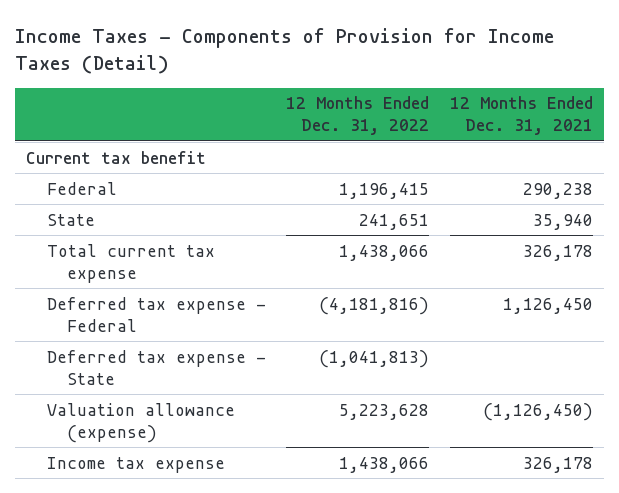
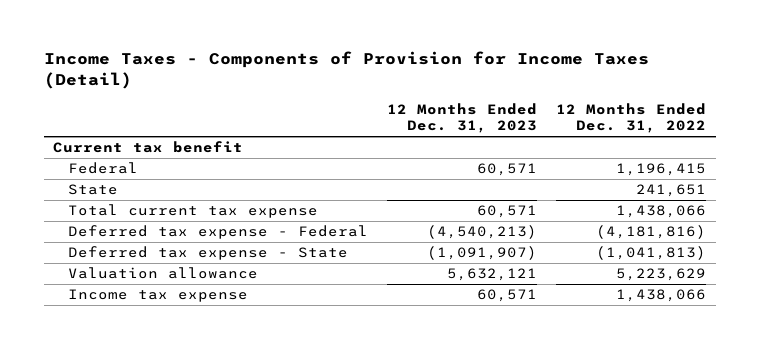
- | 12 Months Ended Dec. 31, 2022 | 12 Months Ended Dec. 31, 2021
+ | 12 Months Ended Dec. 31, 2023 | 12 Months Ended Dec. 31, 2022
- Valuation allowance (expense) | 5,223,628 | (1,126,450)
+ Valuation allowance | 5,632,121 | 5,223,629

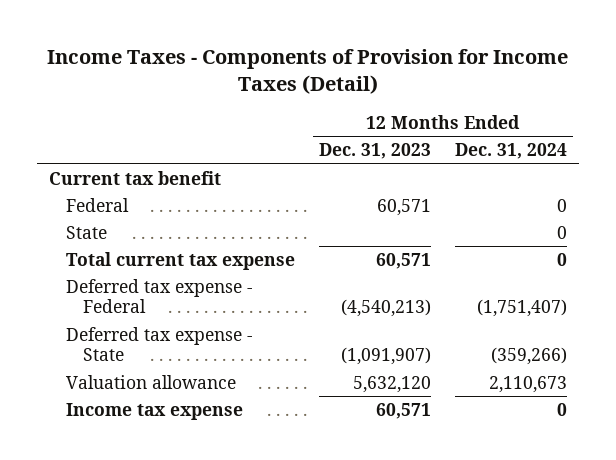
- | 12 Months Ended Dec. 31, 2023 | 12 Months Ended Dec. 31, 2022
+ | 12 Months Ended Dec. 31, 2023 | 12 Months Ended Dec. 31, 2024
- Valuation allowance | 5,632,121 | 5,223,629
+ Valuation allowance | 5,632,120 | 2,110,673

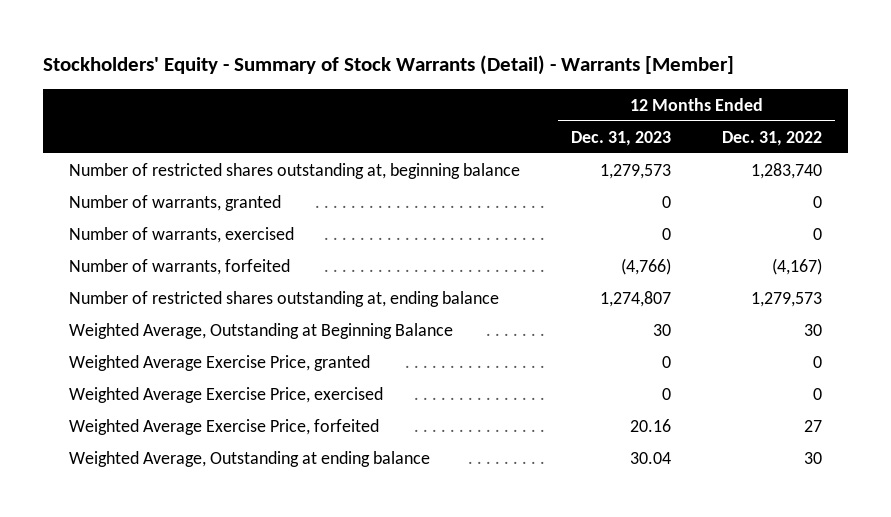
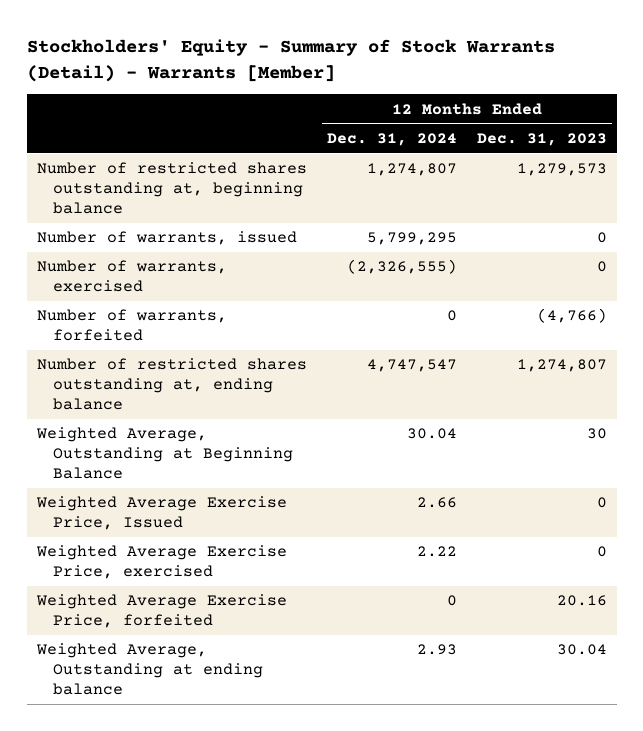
- | 12 Months Ended Dec. 31, 2023 | 12 Months Ended Dec. 31, 2022
+ | 12 Months Ended Dec. 31, 2024 | 12 Months Ended Dec. 31, 2023
- Number of warrants, granted | 0 | 0
+ Number of warrants, issued | 5,799,295 | 0
- Weighted Average Exercise Price, granted | 0 | 0
+ Weighted Average Exercise Price, Issued | 2.66 | 0

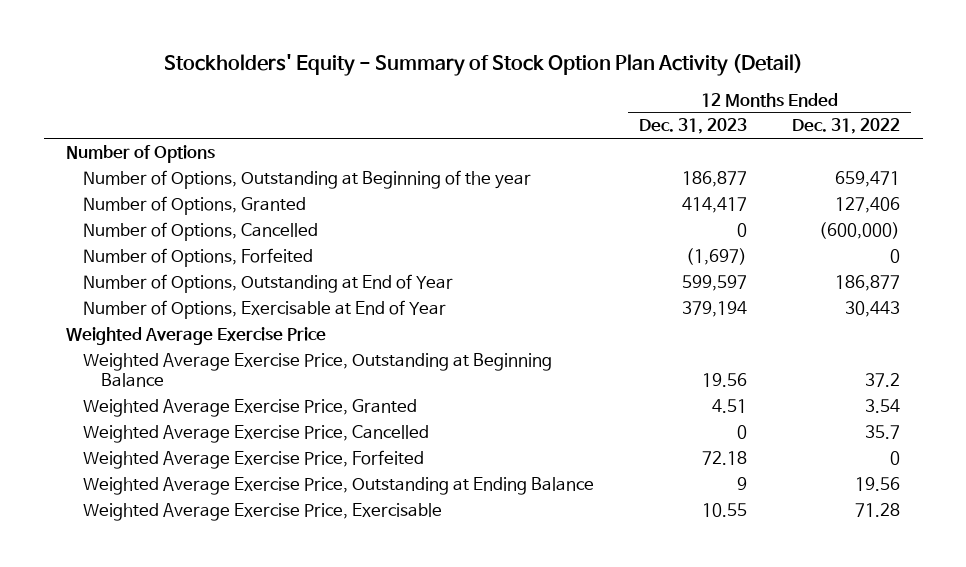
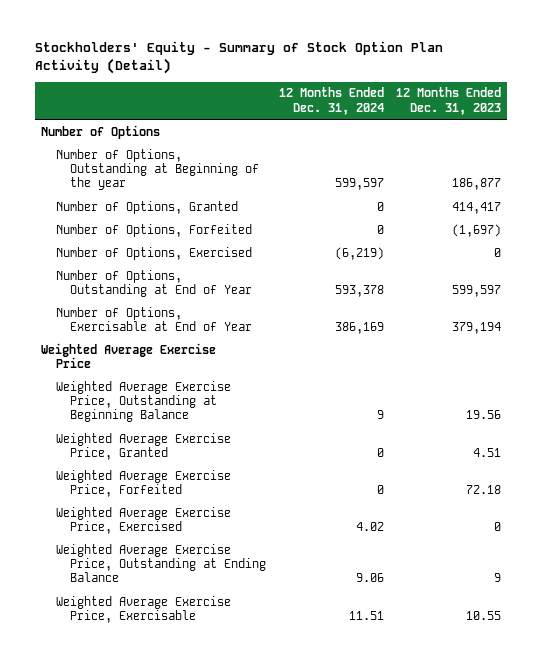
- | 12 Months Ended Dec. 31, 2023 | 12 Months Ended Dec. 31, 2022
+ | 12 Months Ended Dec. 31, 2024 | 12 Months Ended Dec. 31, 2023
- Number of Options, Cancelled | 0 | (600,000)
+ Number of Options, Exercised | (6,219) | 0
- Weighted Average Exercise Price, Cancelled | 0 | 35.7
+ Weighted Average Exercise Price, Exercised | 4.02 | 0

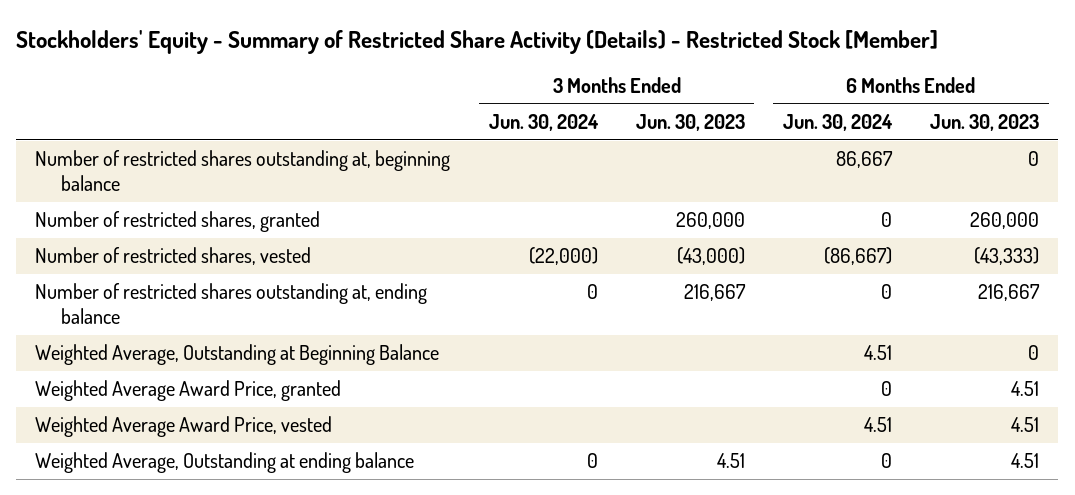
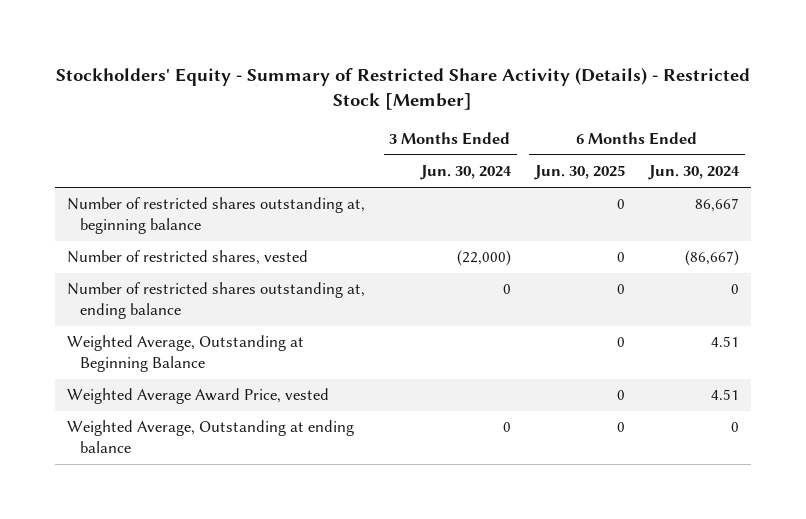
- | 3 Months Ended Jun. 30, 2024 | 3 Months Ended Jun. 30, 2023 | 6 Months Ended Jun. 30, 2024 | 6 Months Ended Jun. 30, 2023
+ | 3 Months Ended Jun. 30, 2024 | 6 Months Ended Jun. 30, 2025 | 6 Months Ended Jun. 30, 2024
- Number of restricted shares, granted | | 260,000 | 0 | 260,000
- Weighted Average Award Price, granted | | | 0 | 4.51

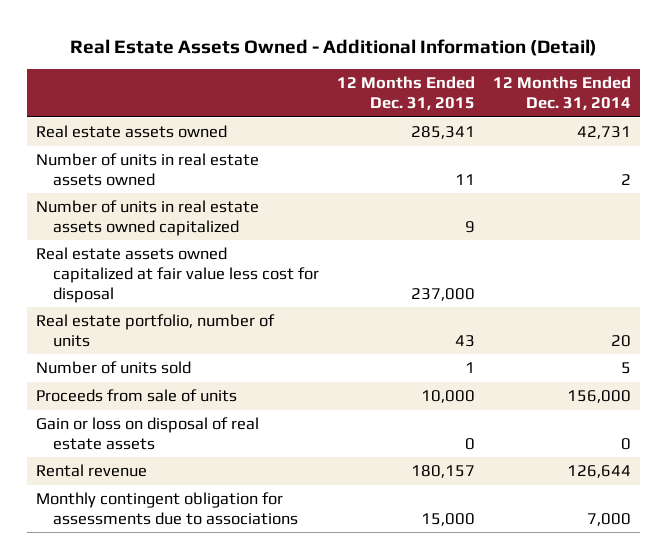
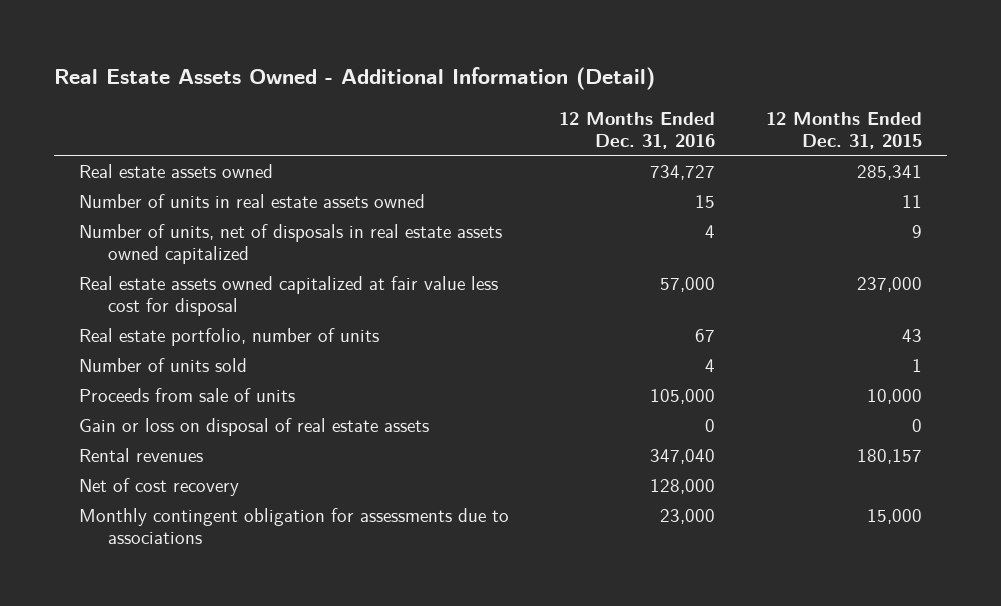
- | 12 Months Ended Dec. 31, 2015 | 12 Months Ended Dec. 31, 2014
+ | 12 Months Ended Dec. 31, 2016 | 12 Months Ended Dec. 31, 2015
- Number of units in real estate assets owned capitalized | 9 |
+ Number of units, net of disposals in real estate assets owned capitalized | 4 | 9
- Rental revenue | 180,157 | 126,644
+ Rental revenues | 347,040 | 180,157
+ Net of cost recovery | 128,000 |

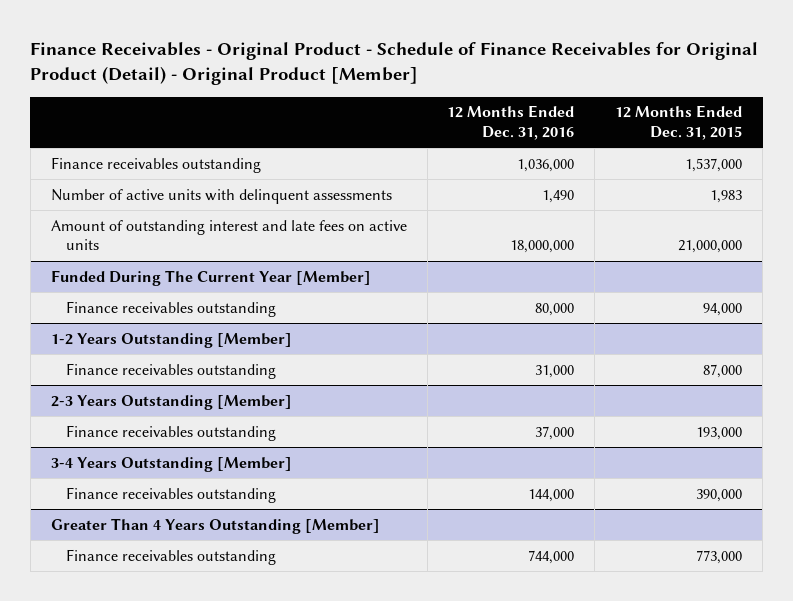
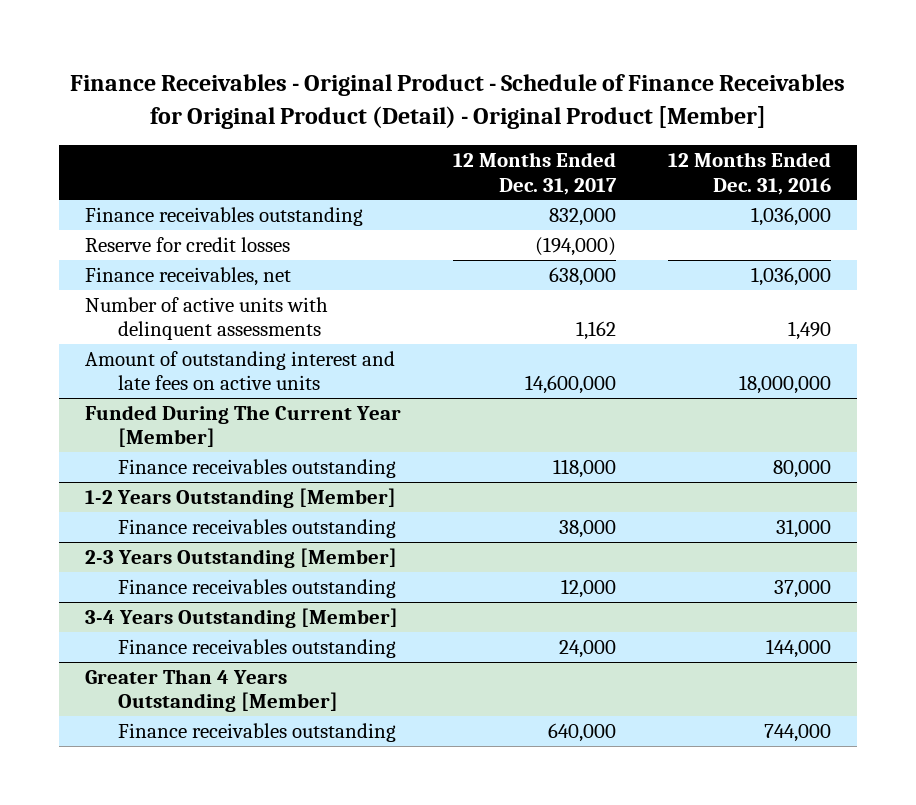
- | 12 Months Ended Dec. 31, 2016 | 12 Months Ended Dec. 31, 2015
+ | 12 Months Ended Dec. 31, 2017 | 12 Months Ended Dec. 31, 2016
+ Reserve for credit losses | (194,000) |
+ Finance receivables, net | 638,000 | 1,036,000

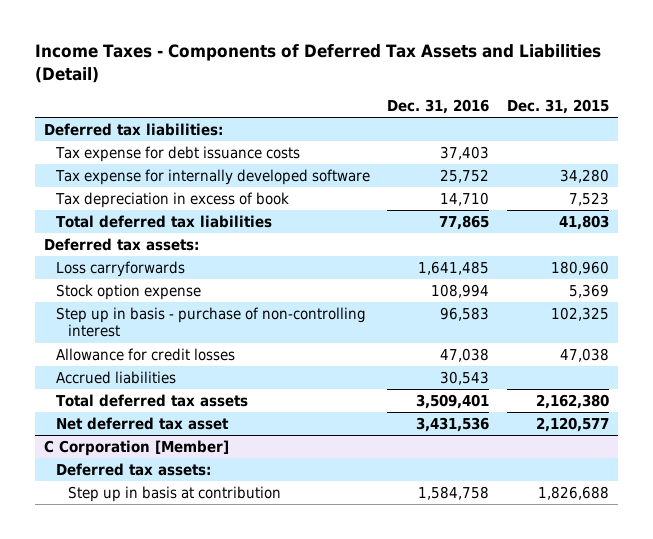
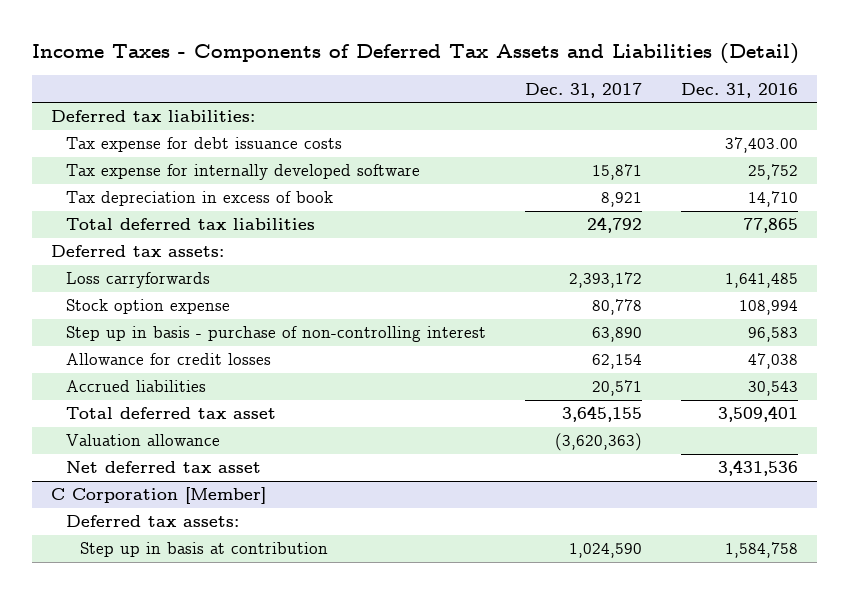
- | Dec. 31, 2016 | Dec. 31, 2015
+ | Dec. 31, 2017 | Dec. 31, 2016
- Tax expense for debt issuance costs | 37,403 |
+ Tax expense for debt issuance costs | | 37,403.00
- Total deferred tax assets | 3,509,401 | 2,162,380
+ Total deferred tax asset | 3,645,155 | 3,509,401
+ Valuation allowance | (3,620,363) |

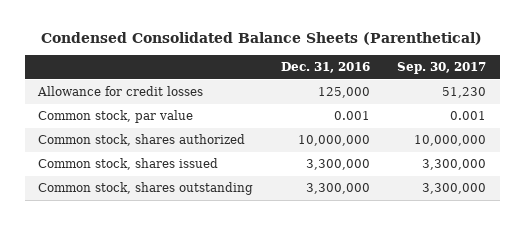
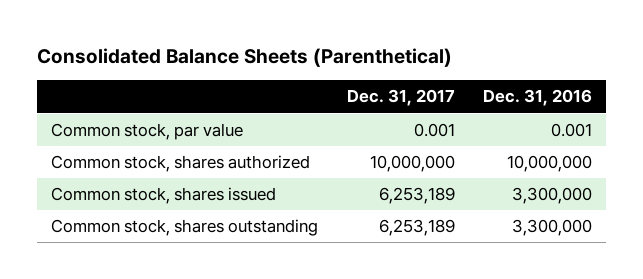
- Condensed Consolidated Balance Sheets (Parenthetical)
+ Consolidated Balance Sheets (Parenthetical)
- | Dec. 31, 2016 | Sep. 30, 2017
+ | Dec. 31, 2017 | Dec. 31, 2016
- Allowance for credit losses | 125,000 | 51,230

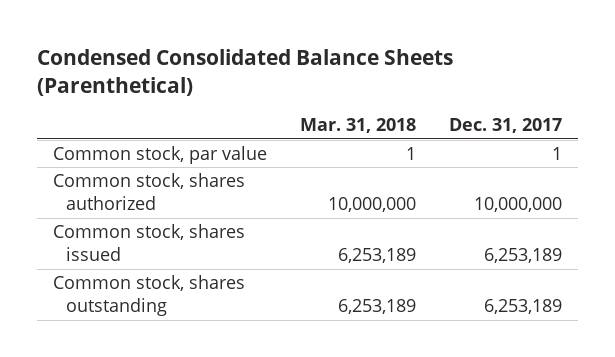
- Consolidated Balance Sheets (Parenthetical)
+ Condensed Consolidated Balance Sheets (Parenthetical)
- | Dec. 31, 2017 | Dec. 31, 2016
+ | Mar. 31, 2018 | Dec. 31, 2017
- Common stock, par value | 0.001 | 0.001
+ Common stock, par value | 1 | 1

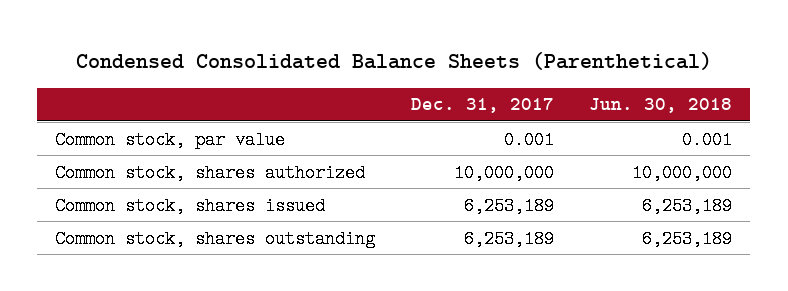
- | Mar. 31, 2018 | Dec. 31, 2017
+ | Dec. 31, 2017 | Jun. 30, 2018
- Common stock, par value | 1 | 1
+ Common stock, par value | 0.001 | 0.001

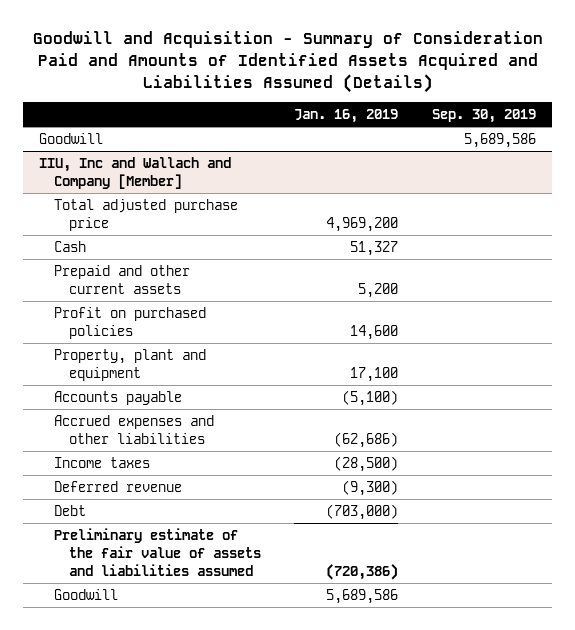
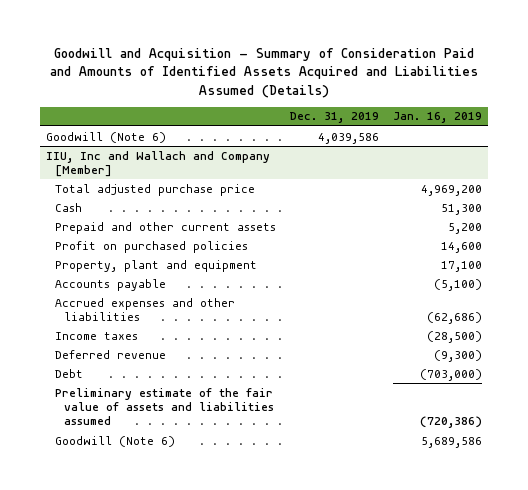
- | Jan. 16, 2019 | Sep. 30, 2019
+ | Dec. 31, 2019 | Jan. 16, 2019
- Goodwill | | 5,689,586
+ Goodwill (Note 6) | 4,039,586 |
@ IIU, Inc and Wallach and Company [Member]
- Cash | 51,327 |
+ Cash | | 51,300
- Goodwill | 5,689,586 |
+ Goodwill (Note 6) | | 5,689,586

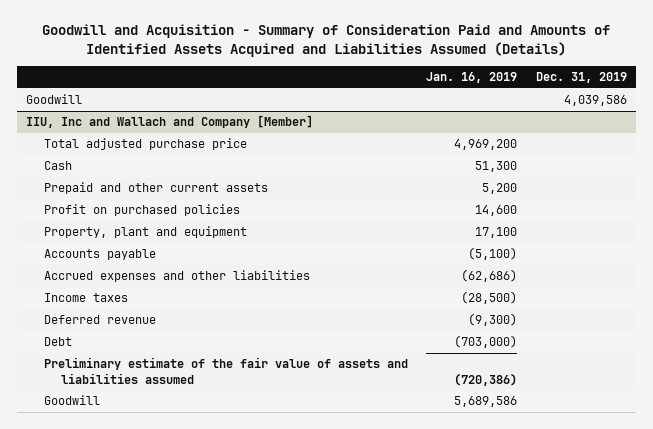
- | Dec. 31, 2019 | Jan. 16, 2019
+ | Jan. 16, 2019 | Dec. 31, 2019
- Goodwill (Note 6) | 4,039,586 |
+ Goodwill | | 4,039,586
@ IIU, Inc and Wallach and Company [Member]
- Goodwill (Note 6) | | 5,689,586
+ Goodwill | 5,689,586 |

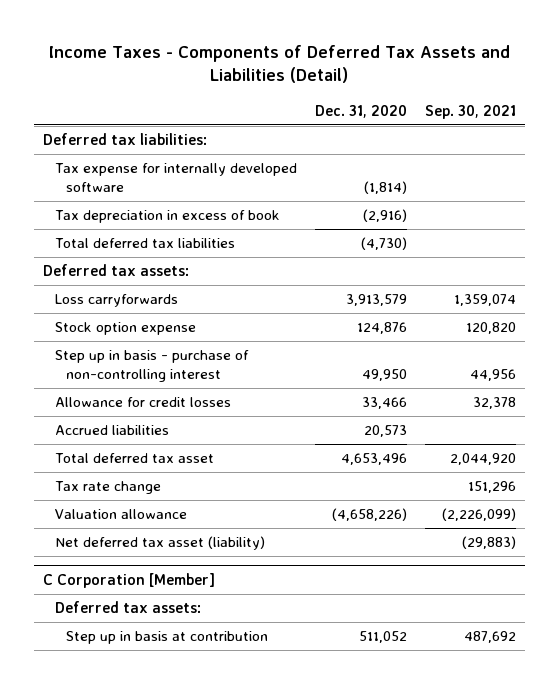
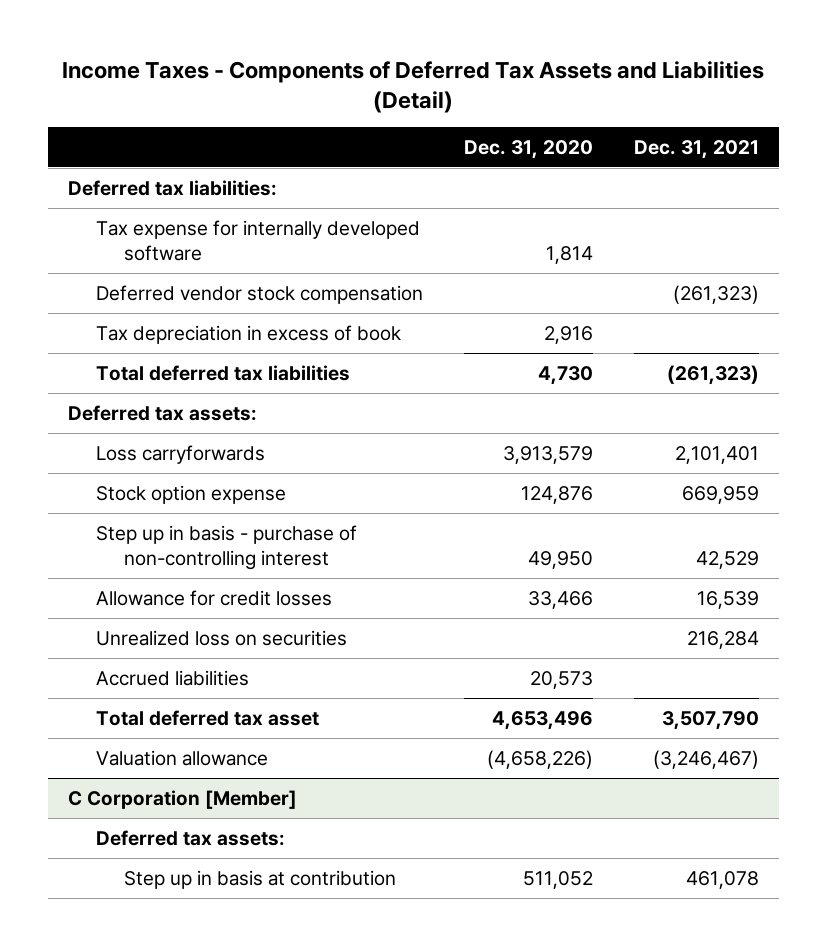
- | Dec. 31, 2020 | Sep. 30, 2021
+ | Dec. 31, 2020 | Dec. 31, 2021
- Tax expense for internally developed software | (1,814) |
- Tax depreciation in excess of book | (2,916) |
- Total deferred tax liabilities | (4,730) |
+ Tax expense for internally developed software | 1,814 |
+ Deferred vendor stock compensation | | (261,323)
+ Tax depreciation in excess of book | 2,916 |
+ Total deferred tax liabilities | 4,730 | (261,323)
+ Unrealized loss on securities | | 216,284
- Tax rate change | | 151,296
- Net deferred tax asset (liability) | | (29,883)

